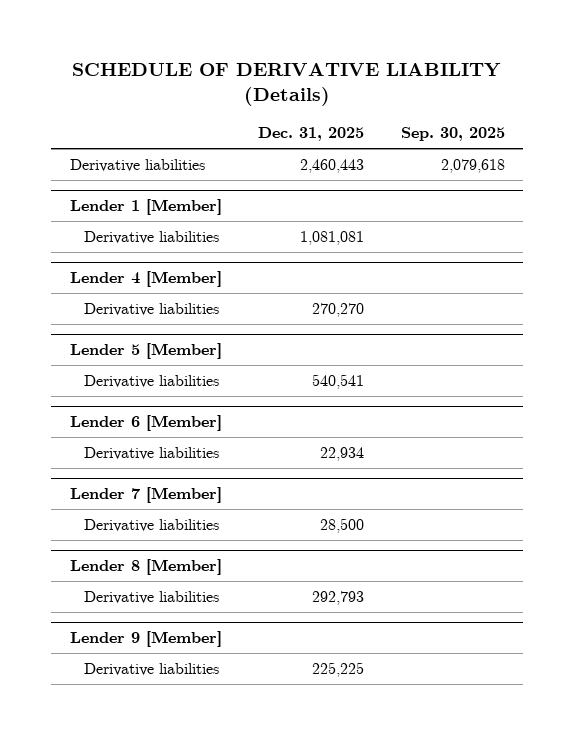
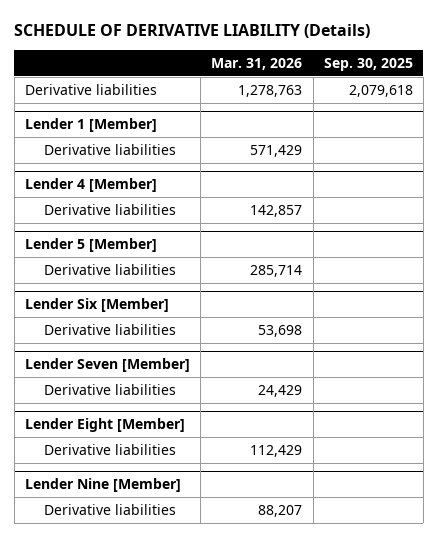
- | Dec. 31, 2025 | Sep. 30, 2025
+ | Mar. 31, 2026 | Sep. 30, 2025
- Lender 6 [Member]
+ Lender Six [Member]
- Lender 7 [Member]
+ Lender Seven [Member]
- Lender 8 [Member]
+ Lender Eight [Member]
- Lender 9 [Member]
+ Lender Nine [Member]

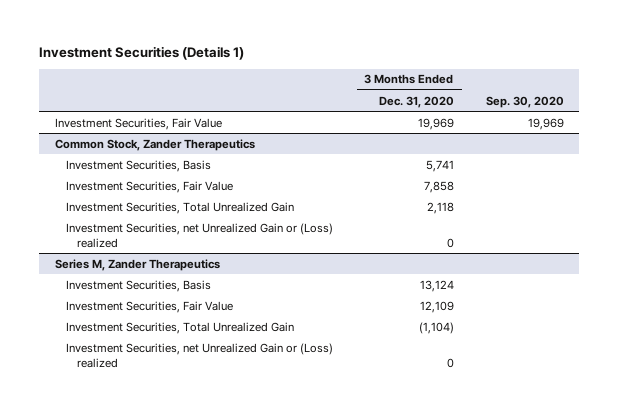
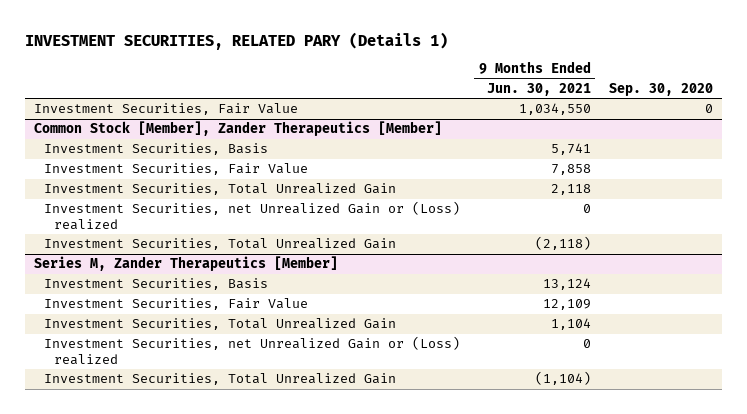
- Investment Securities (Details 1)
+ INVESTMENT SECURITIES, RELATED PARY (Details 1)
- | 3 Months Ended Dec. 31, 2020 | Sep. 30, 2020
+ | 9 Months Ended Jun. 30, 2021 | Sep. 30, 2020
- Investment Securities, Fair Value | 19,969 | 19,969
- Common Stock, Zander Therapeutics
+ Investment Securities, Fair Value | 1,034,550 | 0
+ Common Stock [Member], Zander Therapeutics [Member]
- Series M, Zander Therapeutics
+ Investment Securities, Total Unrealized Gain | (2,118) |
+ Series M, Zander Therapeutics [Member]
+ Investment Securities, Total Unrealized Gain | (1,104) |

